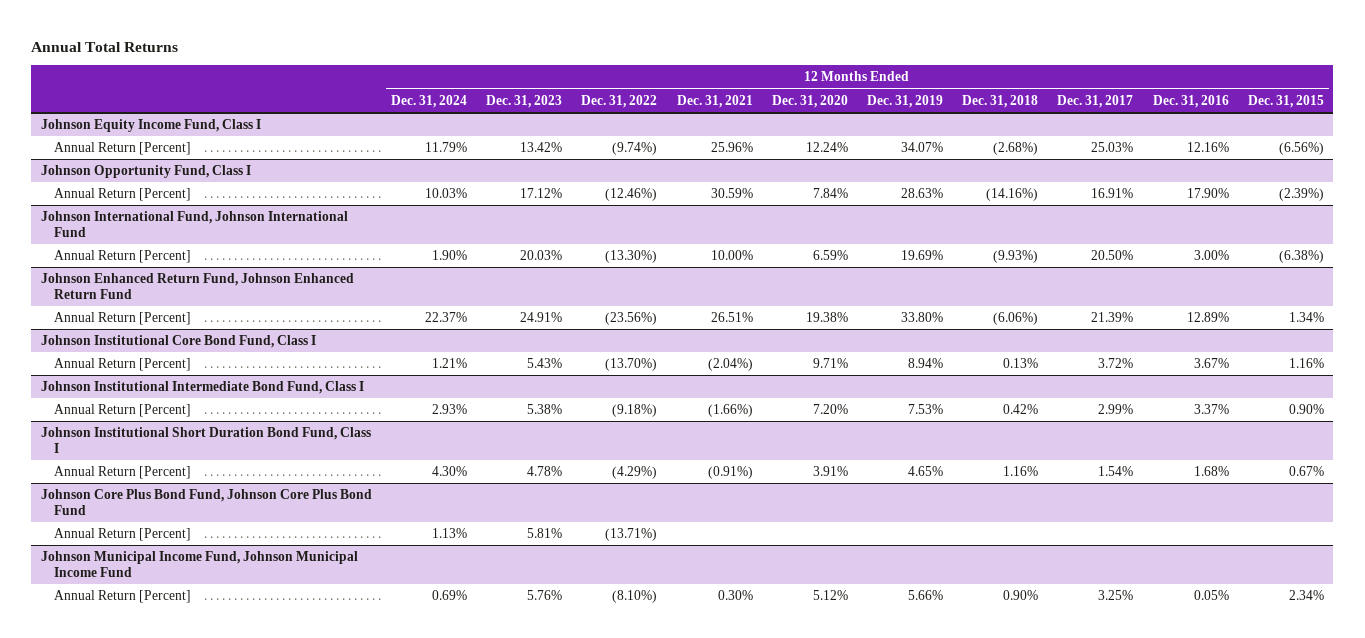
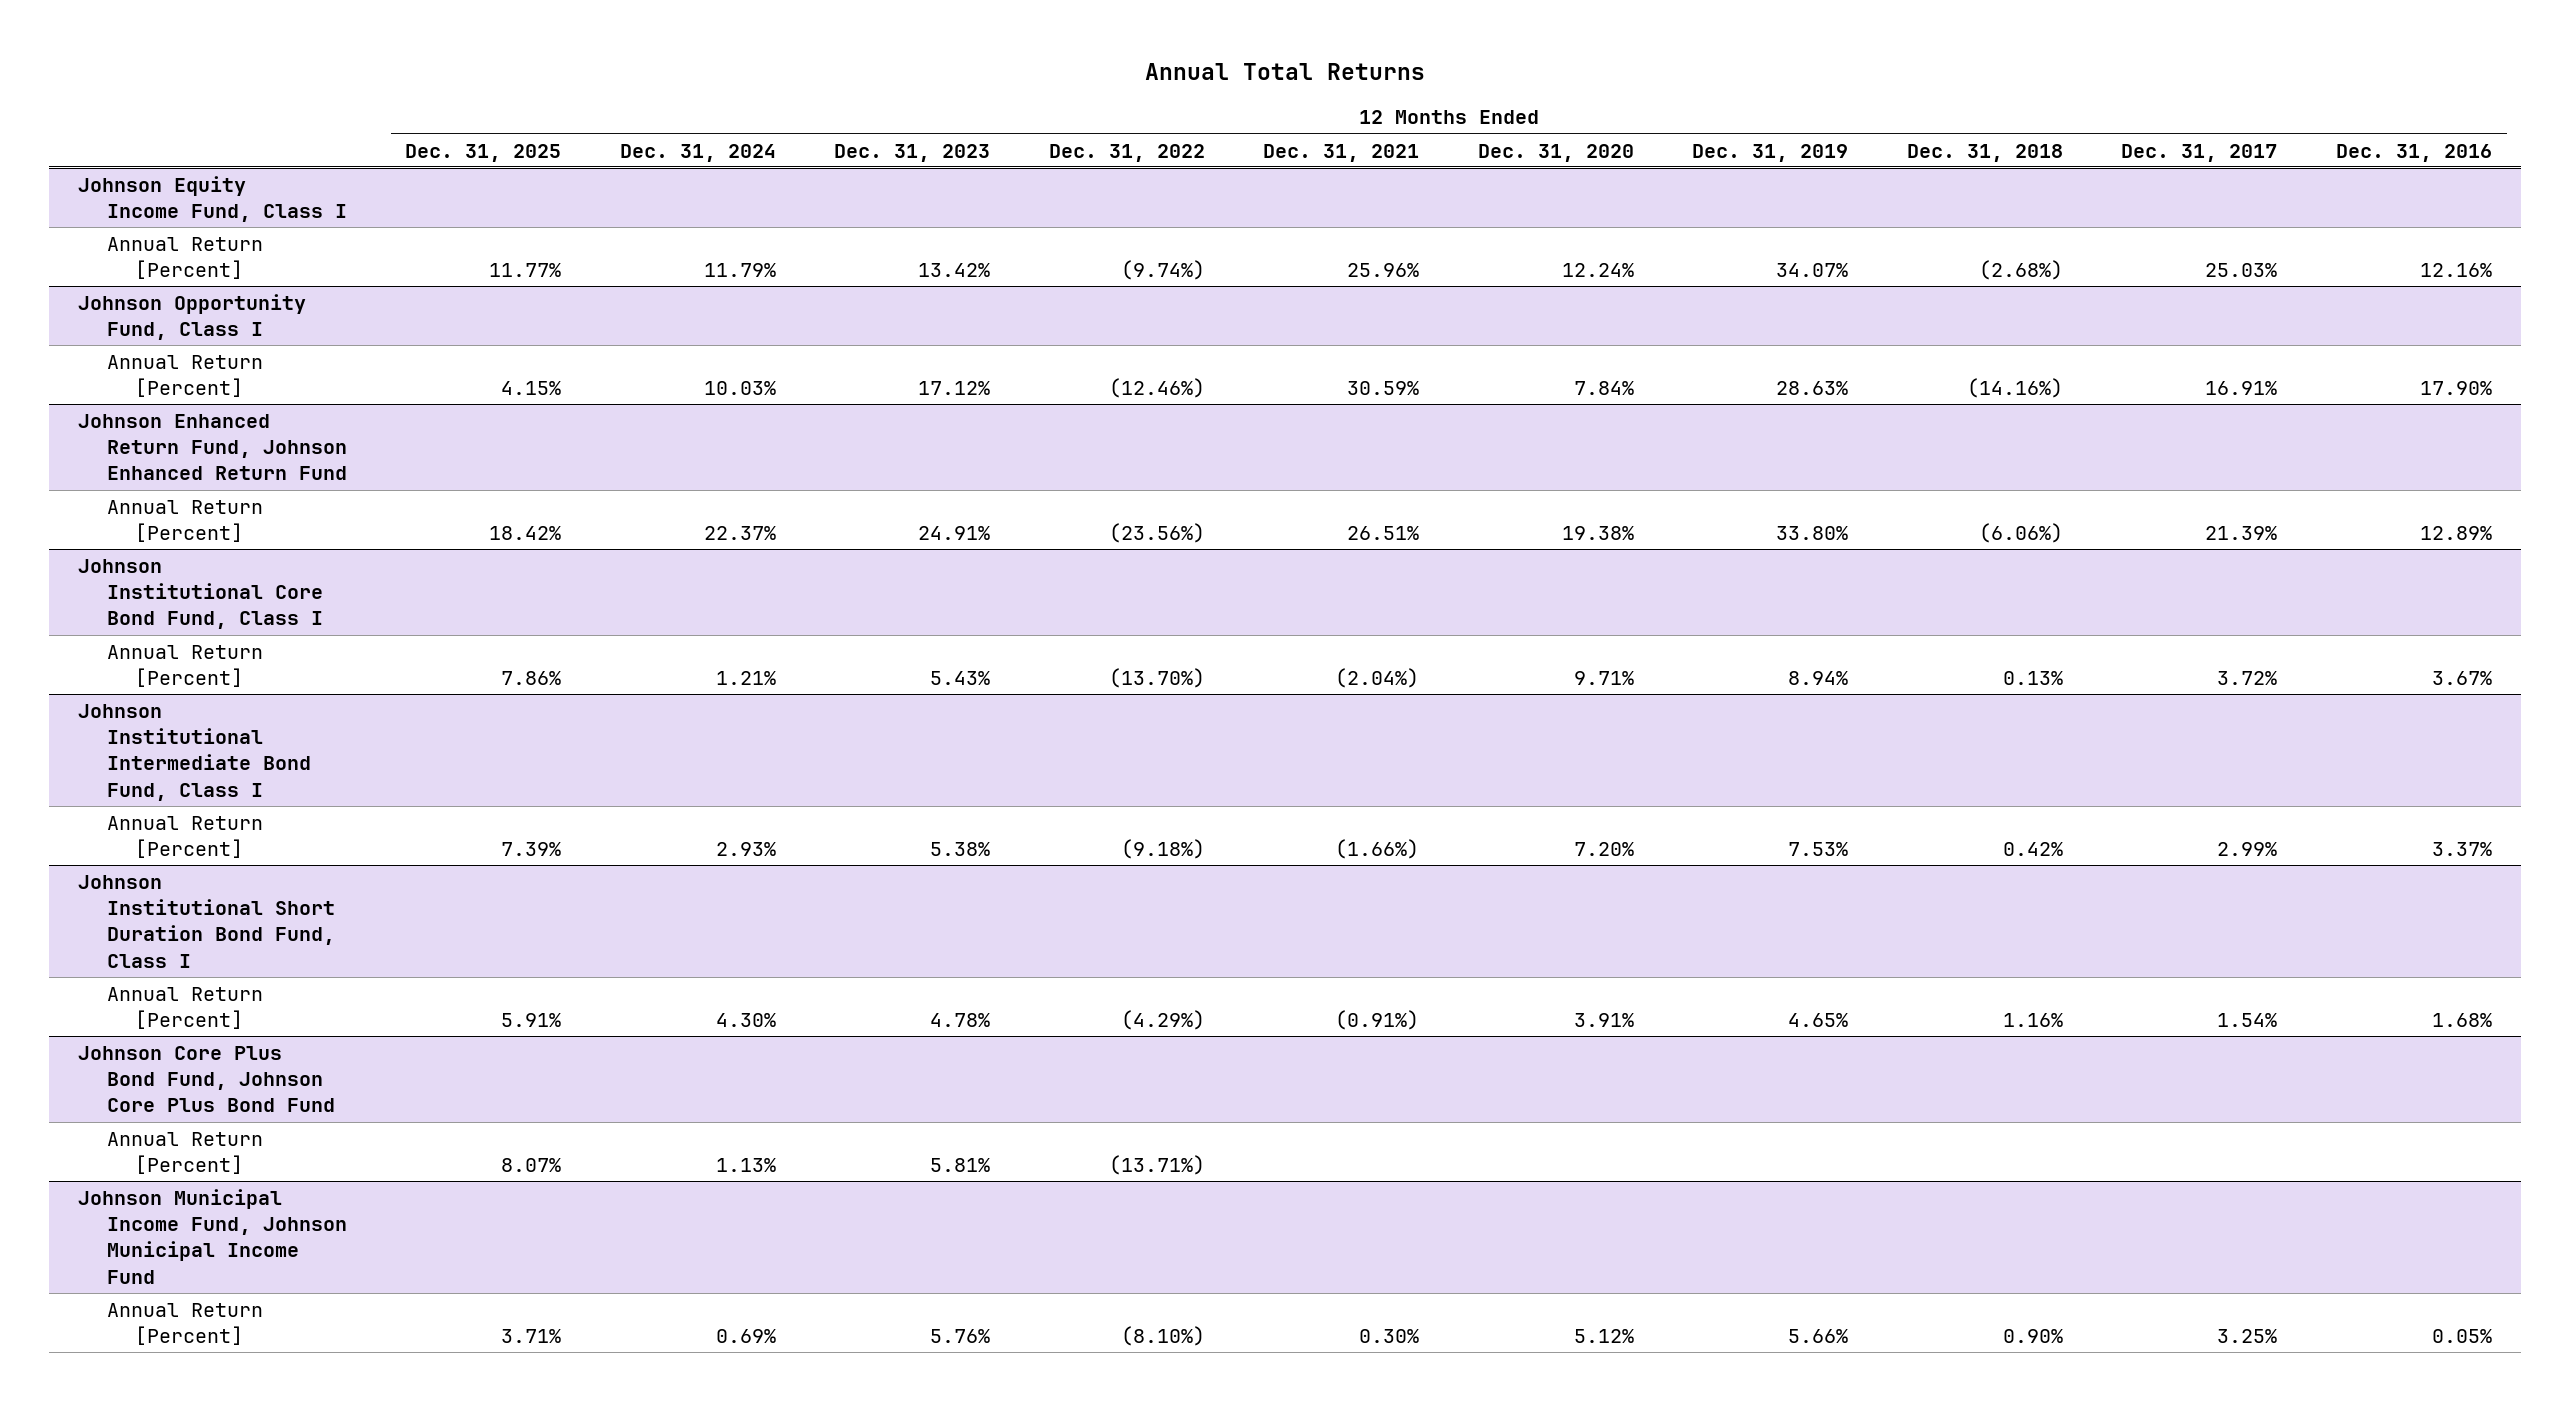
- | 12 Months Ended Dec. 31, 2024 | 12 Months Ended Dec. 31, 2023 | 12 Months Ended Dec. 31, 2022 | 12 Months Ended Dec. 31, 2021 | 12 Months Ended Dec. 31, 2020 | 12 Months Ended Dec. 31, 2019 | 12 Months Ended Dec. 31, 2018 | 12 Months Ended Dec. 31, 2017 | 12 Months Ended Dec. 31, 2016 | 12 Months Ended Dec. 31, 2015
+ | 12 Months Ended Dec. 31, 2025 | 12 Months Ended Dec. 31, 2024 | 12 Months Ended Dec. 31, 2023 | 12 Months Ended Dec. 31, 2022 | 12 Months Ended Dec. 31, 2021 | 12 Months Ended Dec. 31, 2020 | 12 Months Ended Dec. 31, 2019 | 12 Months Ended Dec. 31, 2018 | 12 Months Ended Dec. 31, 2017 | 12 Months Ended Dec. 31, 2016
- Johnson International Fund, Johnson International Fund
- Annual Return [Percent] | 1.90% | 20.03% | (13.30%) | 10.00% | 6.59% | 19.69% | (9.93%) | 20.50% | 3.00% | (6.38%)

